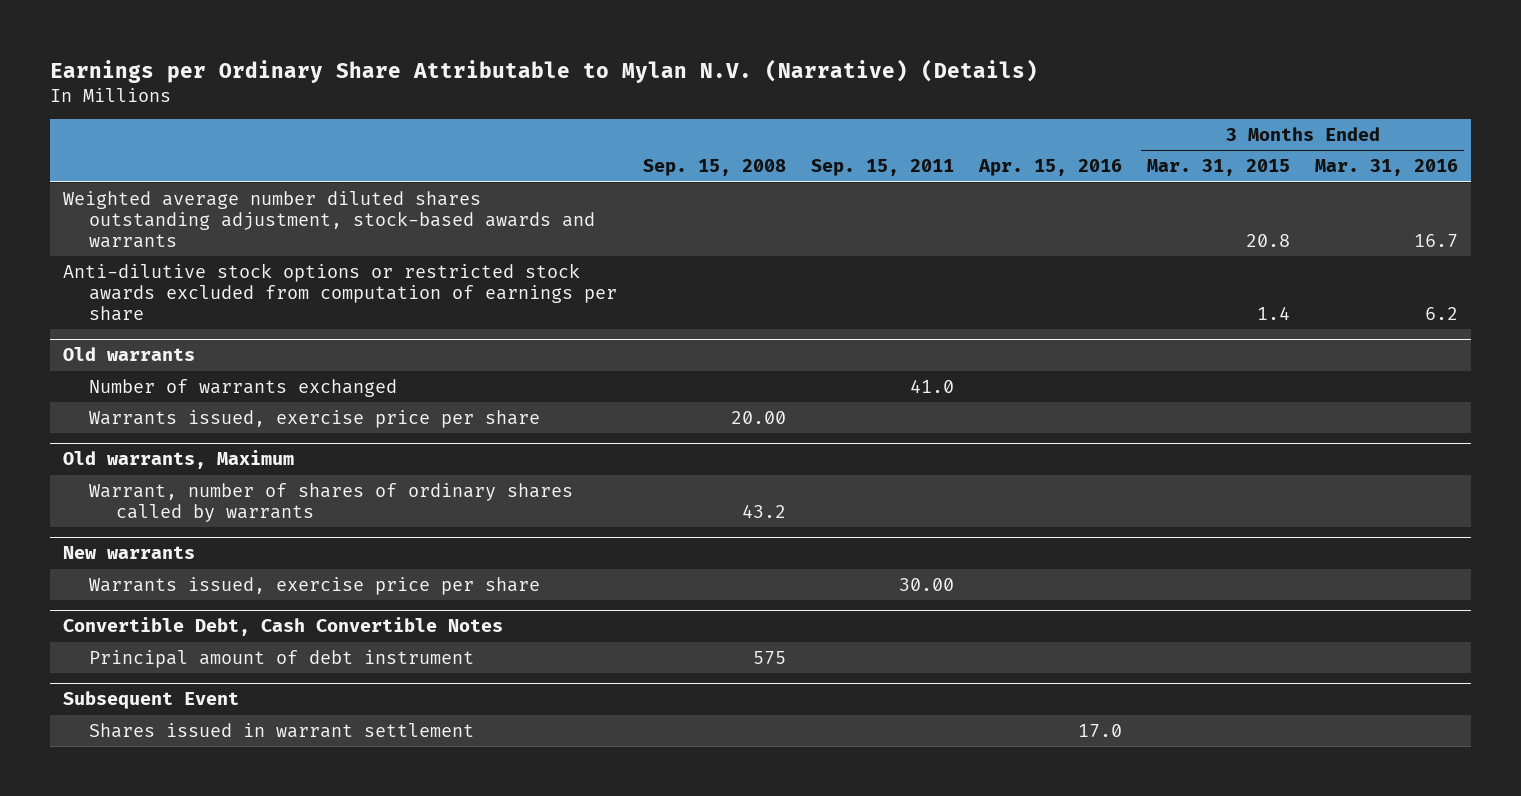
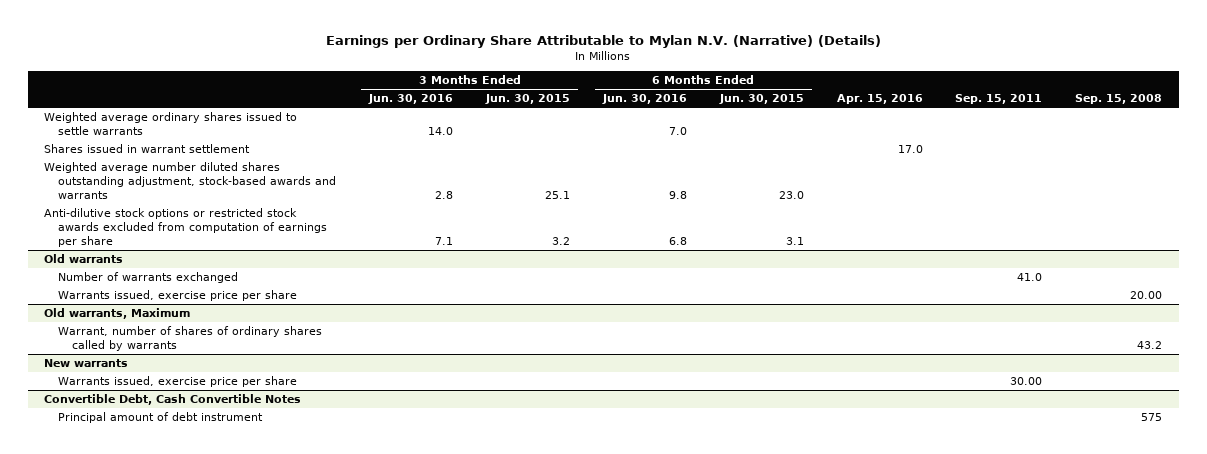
- | Sep. 15, 2008 | Sep. 15, 2011 | Apr. 15, 2016 | 3 Months Ended Mar. 31, 2015 | 3 Months Ended Mar. 31, 2016
+ | 3 Months Ended Jun. 30, 2016 | 3 Months Ended Jun. 30, 2015 | 6 Months Ended Jun. 30, 2016 | 6 Months Ended Jun. 30, 2015 | Apr. 15, 2016 | Sep. 15, 2011 | Sep. 15, 2008
+ Weighted average ordinary shares issued to settle warrants | 14.0 | | 7.0 | | | |
+ Shares issued in warrant settlement | | | | | 17.0 | |
- Subsequent Event
- Shares issued in warrant settlement | | | 17.0 | |

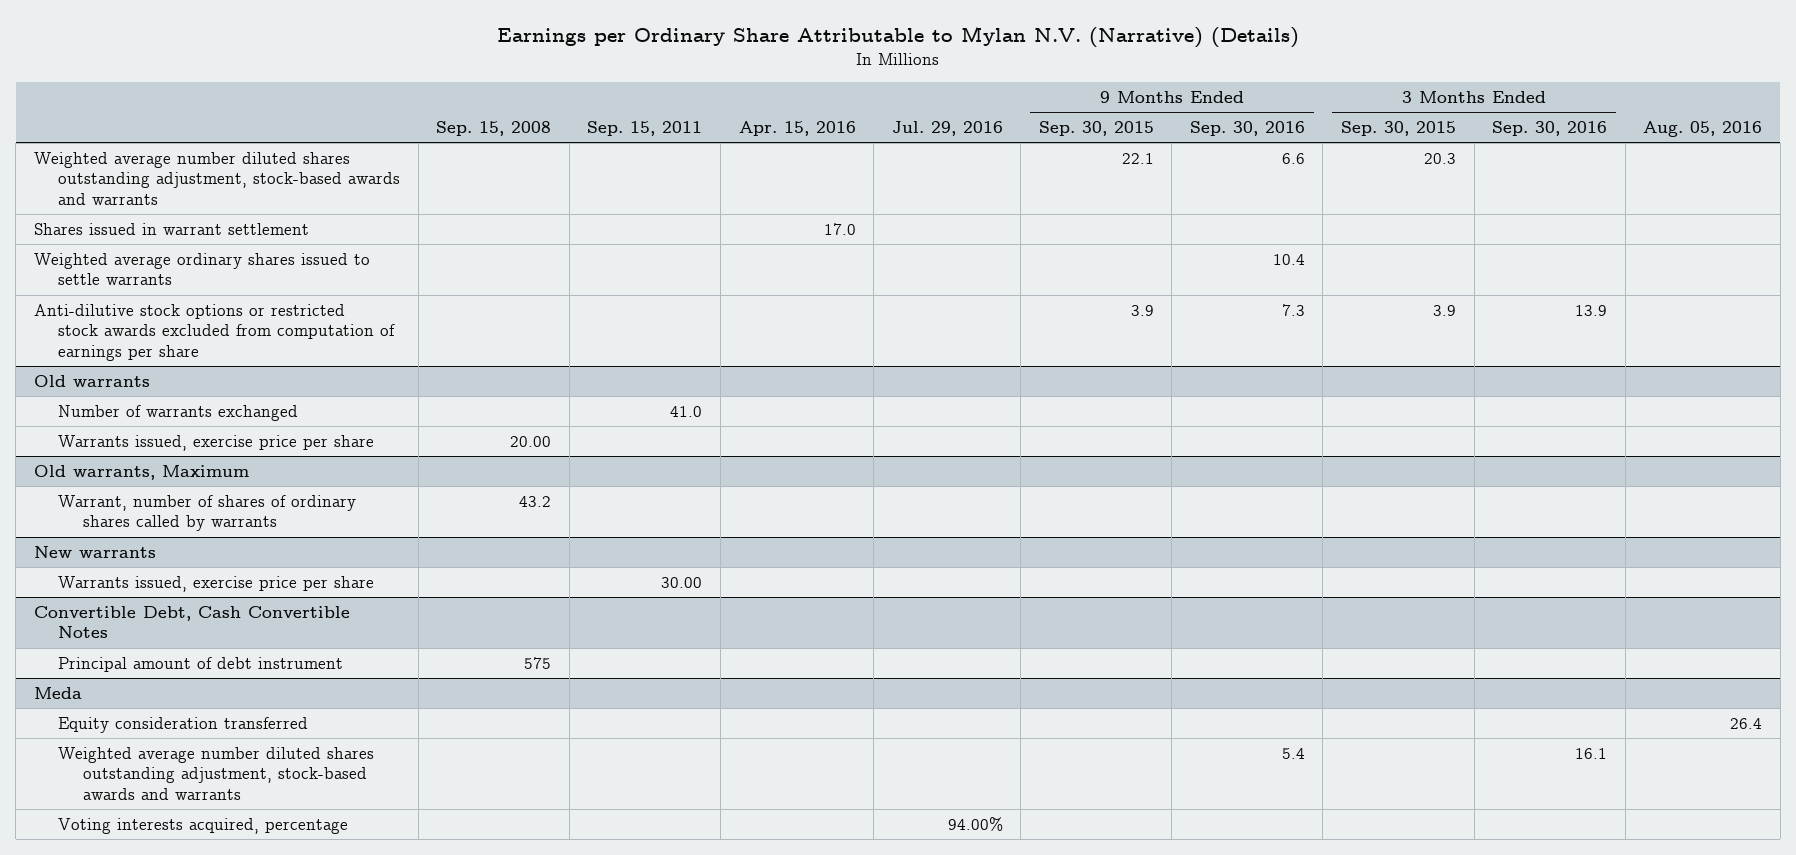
- | 3 Months Ended Jun. 30, 2016 | 3 Months Ended Jun. 30, 2015 | 6 Months Ended Jun. 30, 2016 | 6 Months Ended Jun. 30, 2015 | Apr. 15, 2016 | Sep. 15, 2011 | Sep. 15, 2008
+ | Sep. 15, 2008 | Sep. 15, 2011 | Apr. 15, 2016 | Jul. 29, 2016 | 9 Months Ended Sep. 30, 2015 | 9 Months Ended Sep. 30, 2016 | 3 Months Ended Sep. 30, 2015 | 3 Months Ended Sep. 30, 2016 | Aug. 05, 2016
moved down: Shares issued in warrant settlement | | | 17.0 | | | | | |
moved down: Weighted average ordinary shares issued to settle warrants | | | | | | 10.4 | | |
+ Meda
+ Equity consideration transferred | | | | | | | | | 26.4
+ Weighted average number diluted shares outstanding adjustment, stock-based awards and warrants | | | | | | 5.4 | | 16.1 |
+ Voting interests acquired, percentage | | | | 94.00% | | | | |

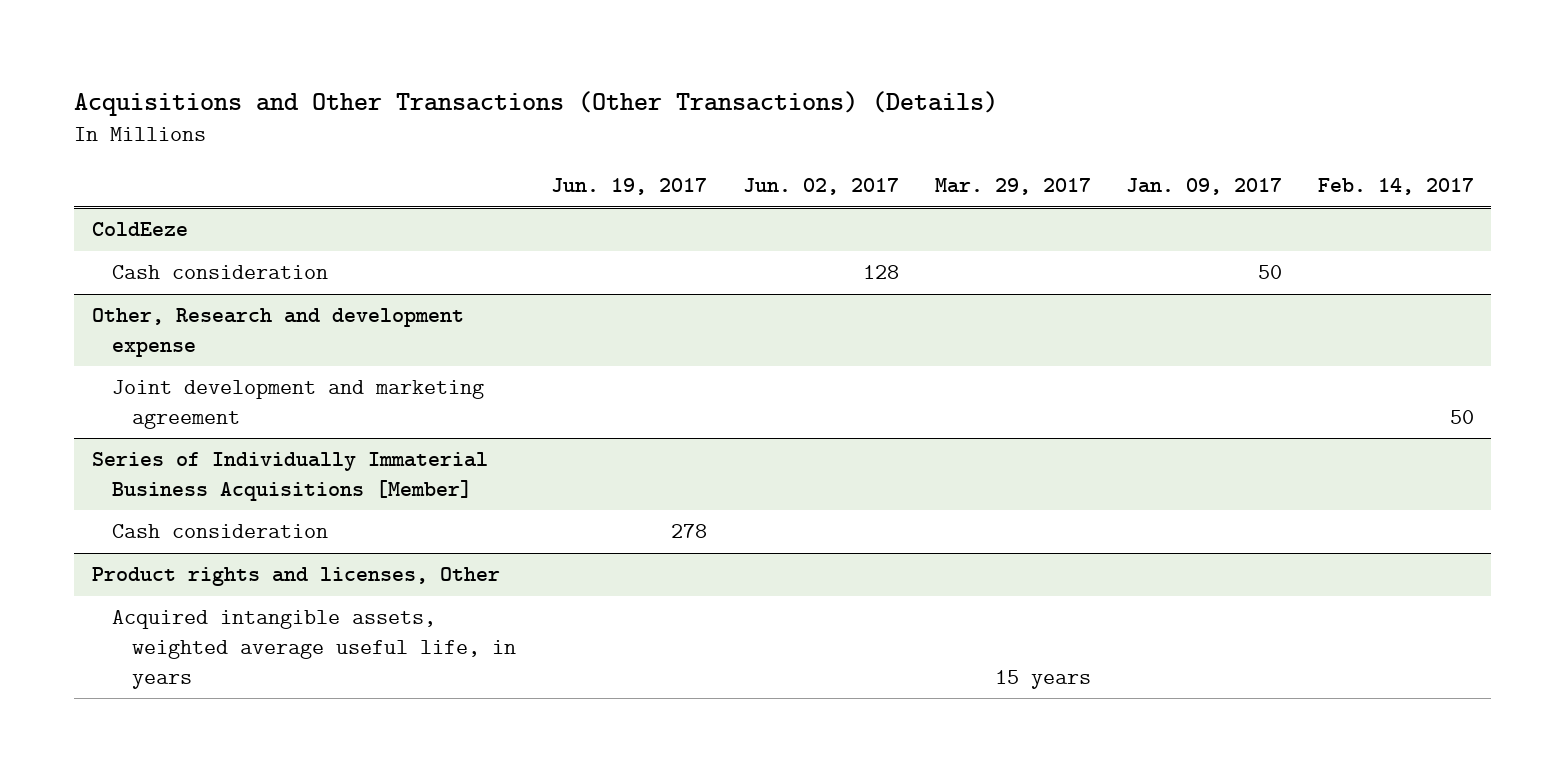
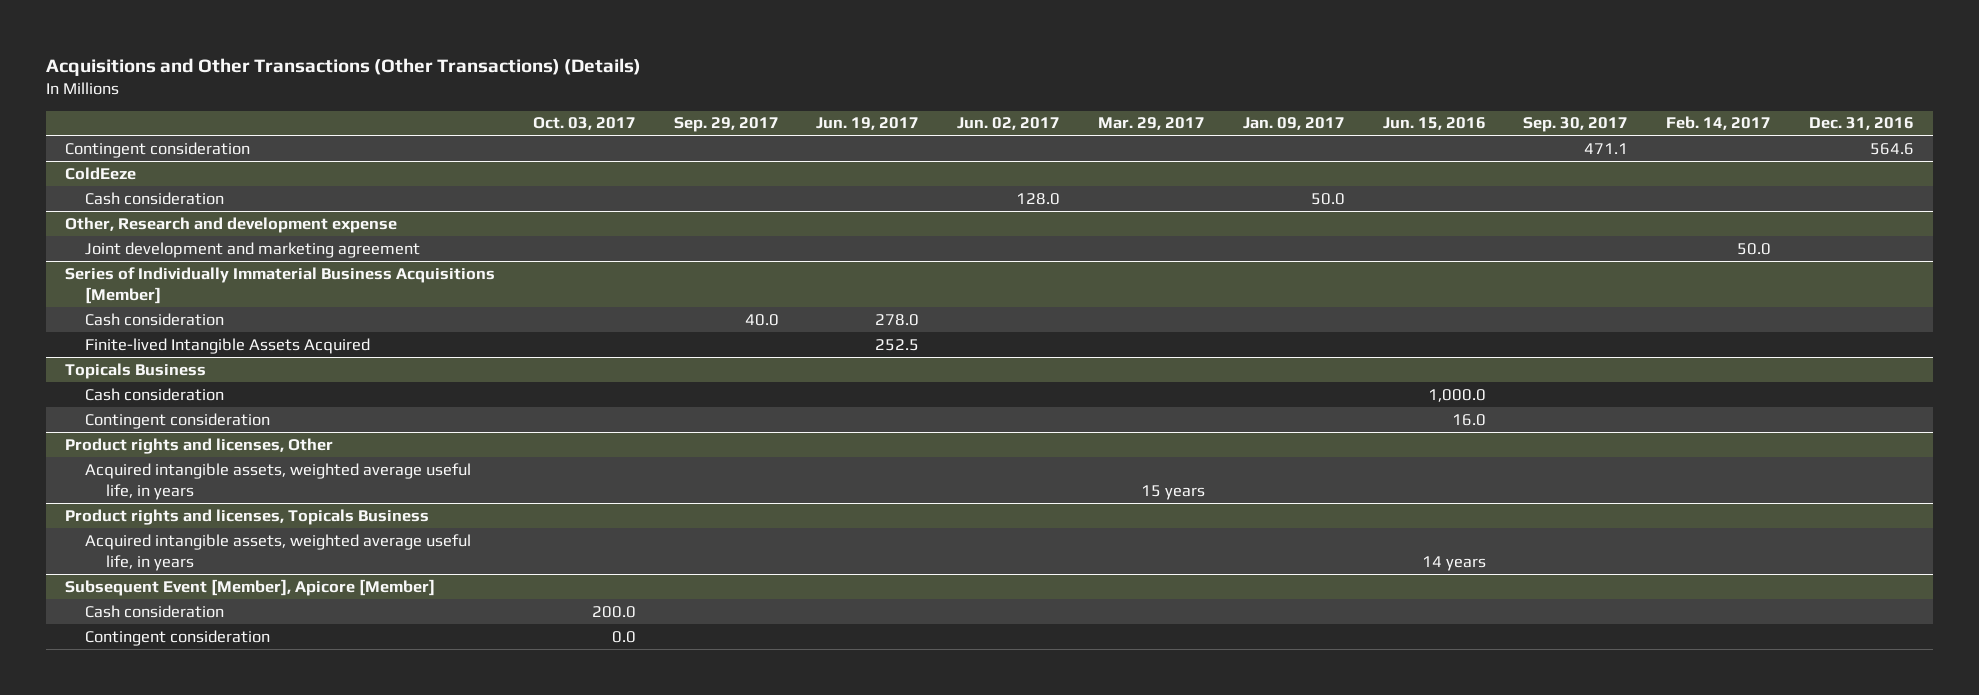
- | Jun. 19, 2017 | Jun. 02, 2017 | Mar. 29, 2017 | Jan. 09, 2017 | Feb. 14, 2017
+ | Oct. 03, 2017 | Sep. 29, 2017 | Jun. 19, 2017 | Jun. 02, 2017 | Mar. 29, 2017 | Jan. 09, 2017 | Jun. 15, 2016 | Sep. 30, 2017 | Feb. 14, 2017 | Dec. 31, 2016
+ Contingent consideration | | | | | | | | 471.1 | | 564.6
@ ColdEeze
- Cash consideration | | 128 | | 50 |
+ Cash consideration | | | | 128.0 | | 50.0 | | | |
@ Other, Research and development expense
- Joint development and marketing agreement | | | | | 50
+ Joint development and marketing agreement | | | | | | | | | 50.0 |
@ Series of Individually Immaterial Business Acquisitions [Member]
- Cash consideration | 278 | | | |
+ Cash consideration | | 40.0 | 278.0 | | | | | | |
+ Finite-lived Intangible Assets Acquired | | | 252.5 | | | | | | |
+ Topicals Business
+ Cash consideration | | | | | | | 1,000.0 | | |
+ Contingent consideration | | | | | | | 16.0 | | |
+ Product rights and licenses, Topicals Business
+ Acquired intangible assets, weighted average useful life, in years | | | | | | | 14 years | | |
+ Subsequent Event [Member], Apicore [Member]
+ Cash consideration | 200.0 | | | | | | | | |
+ Contingent consideration | 0.0 | | | | | | | | |

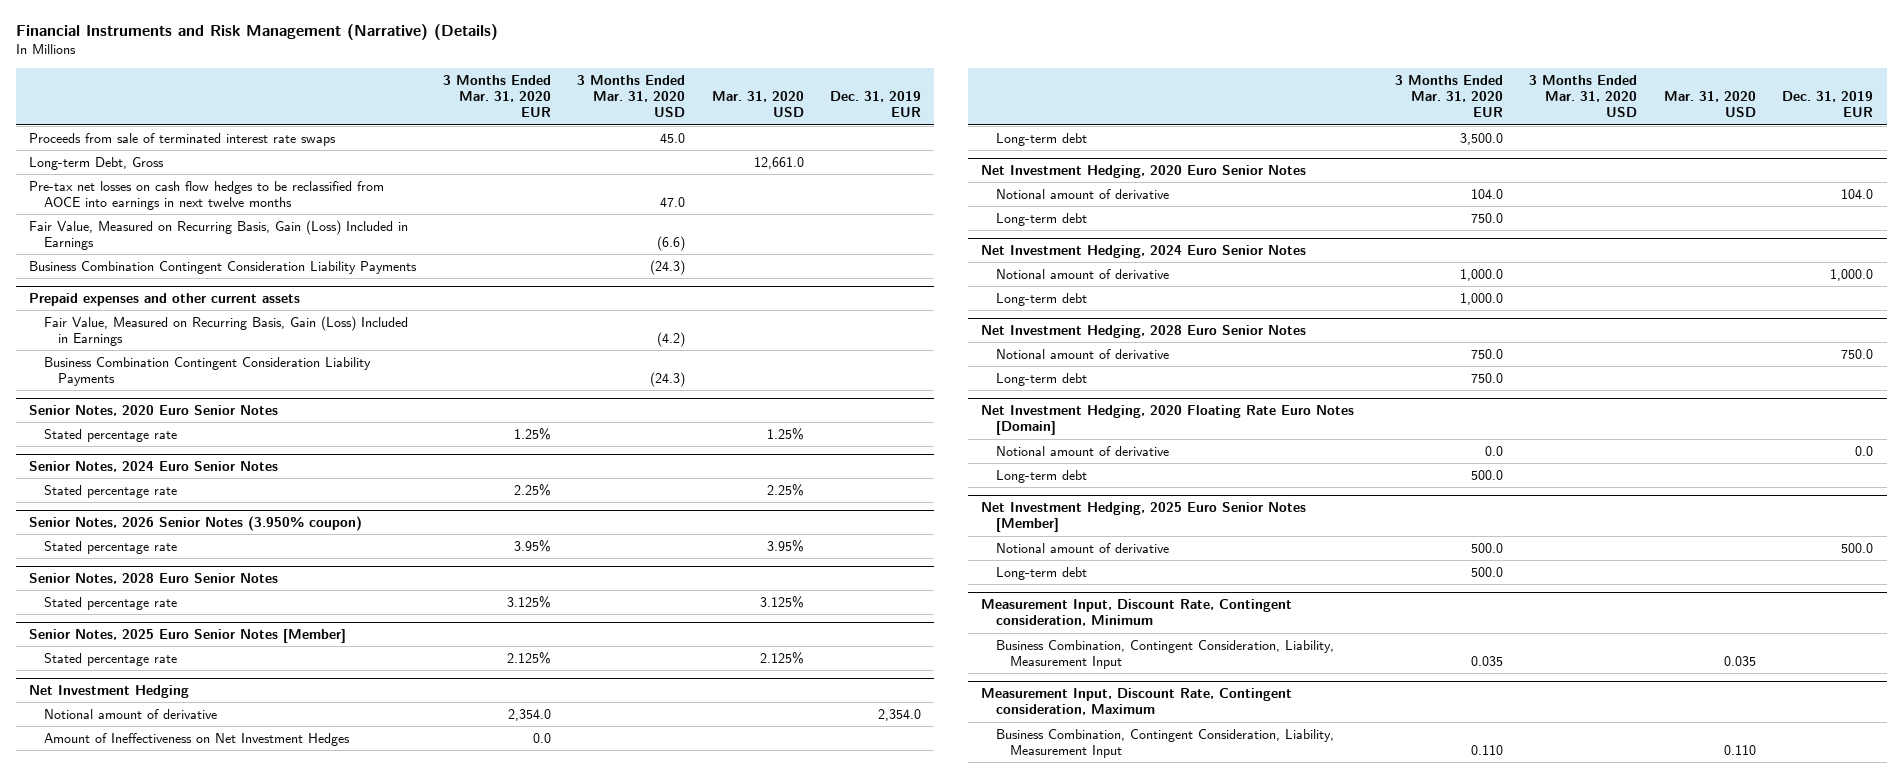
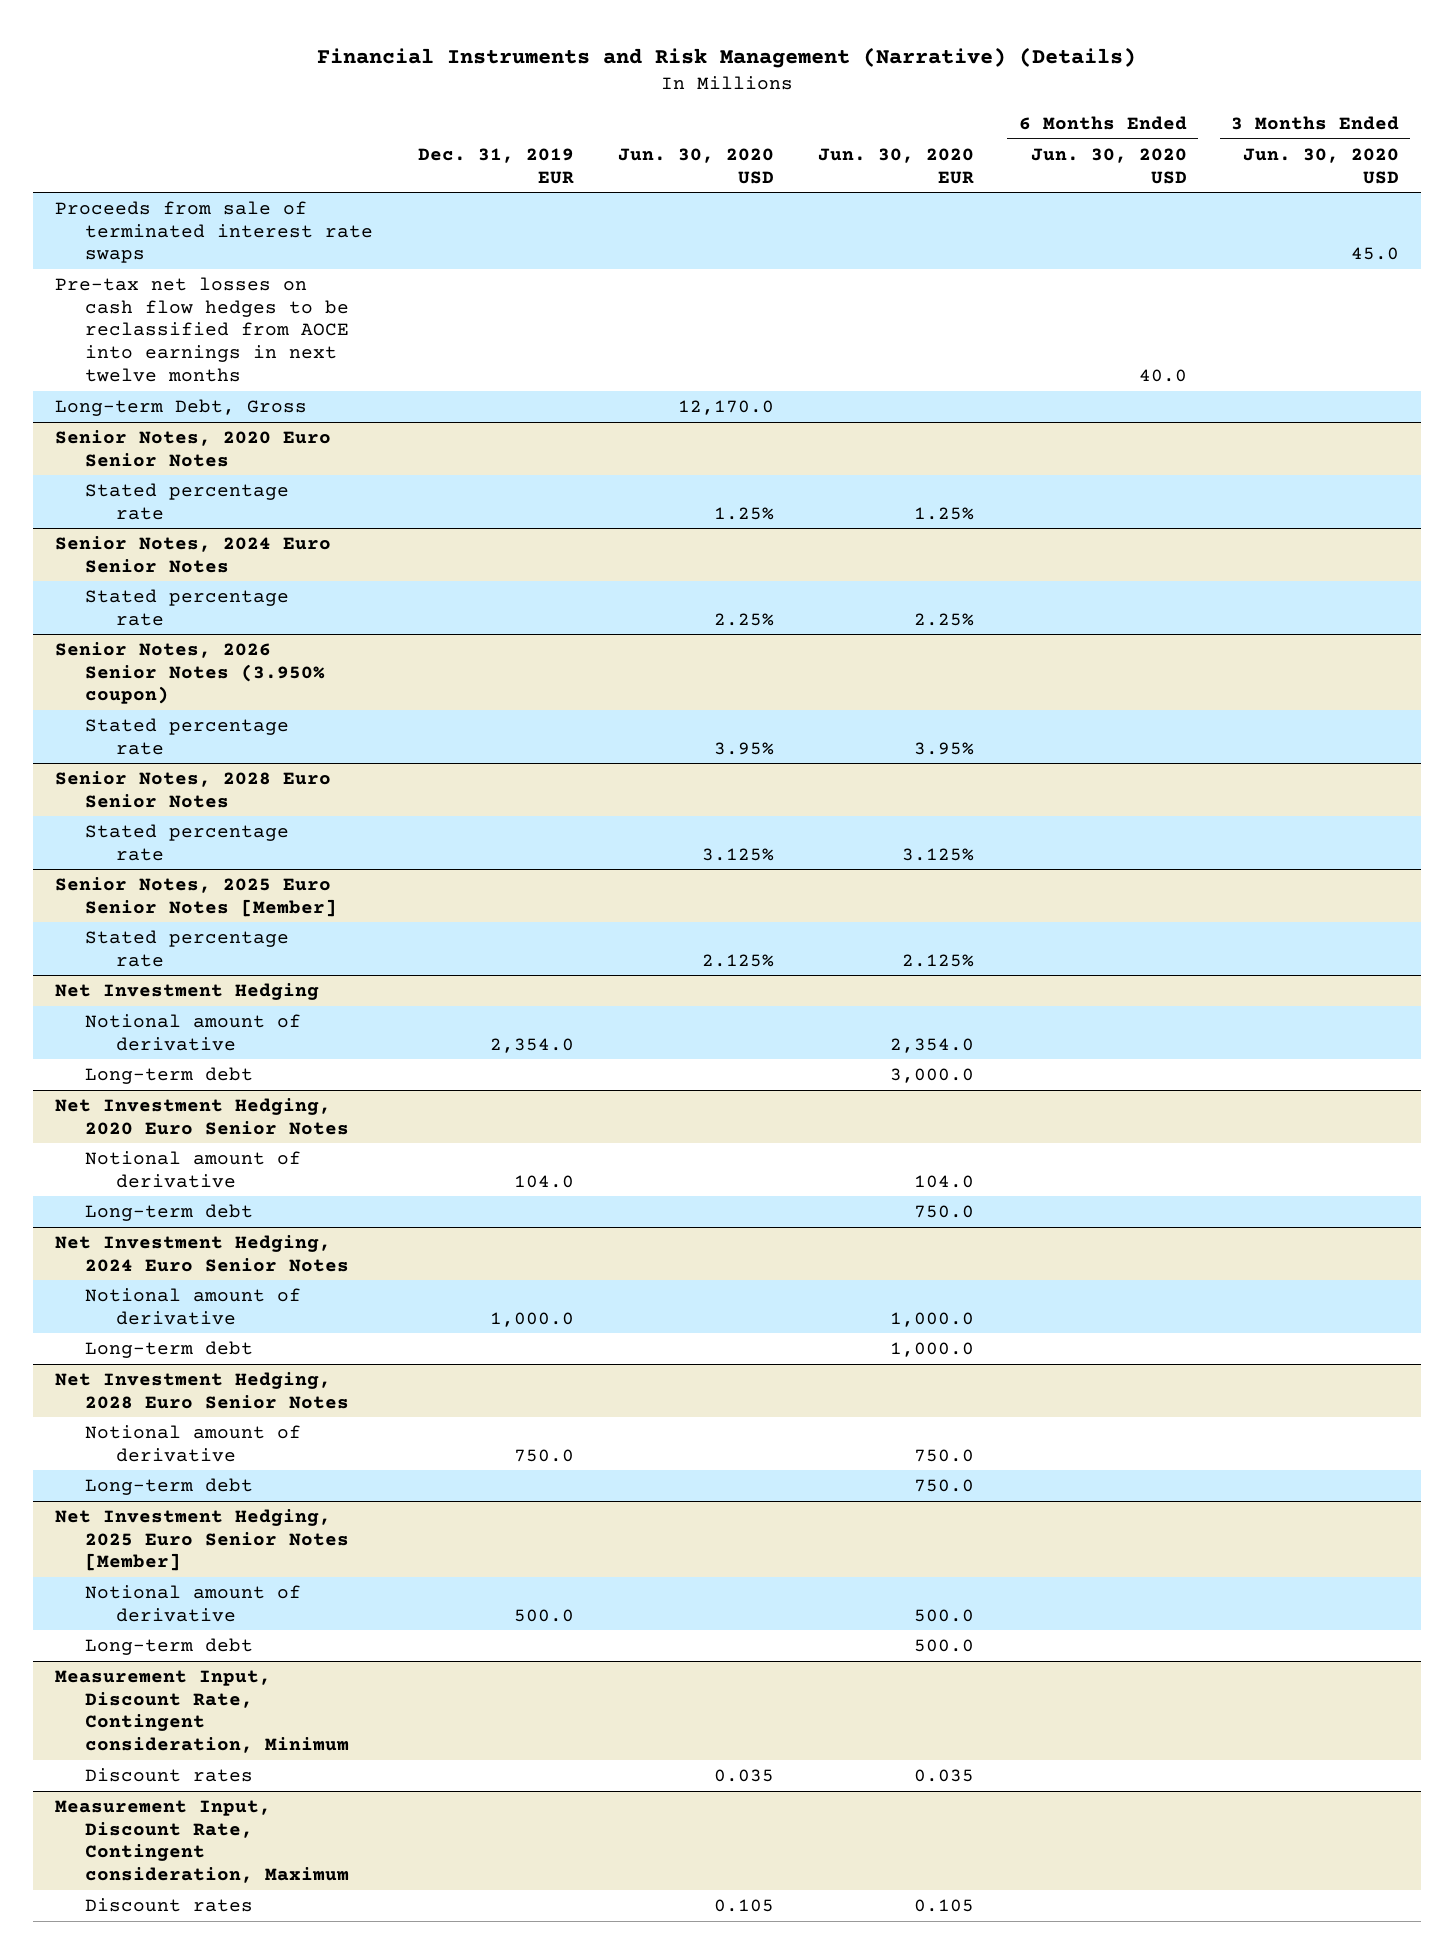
- | 3 Months Ended Mar. 31, 2020 EUR | 3 Months Ended Mar. 31, 2020 USD | Mar. 31, 2020 USD | Dec. 31, 2019 EUR
+ | Dec. 31, 2019 EUR | Jun. 30, 2020 USD | Jun. 30, 2020 EUR | 6 Months Ended Jun. 30, 2020 USD | 3 Months Ended Jun. 30, 2020 USD
- Fair Value, Measured on Recurring Basis, Gain (Loss) Included in Earnings | | (6.6) | |
- Business Combination Contingent Consideration Liability Payments | | (24.3) | |
- Prepaid expenses and other current assets
- Fair Value, Measured on Recurring Basis, Gain (Loss) Included in Earnings | | (4.2) | |
- Business Combination Contingent Consideration Liability Payments | | (24.3) | |
moved down: Long-term Debt, Gross | | 12,170.0 | | |
@ Net Investment Hedging
- Amount of Ineffectiveness on Net Investment Hedges | 0.0 | | |
- Net Investment Hedging, 2020 Floating Rate Euro Notes [Domain]
- Notional amount of derivative | 0.0 | | | 0.0
- Long-term debt | 500.0 | | |
@ Measurement Input, Discount Rate, Contingent consideration, Minimum
- Business Combination, Contingent Consideration, Liability, Measurement Input | 0.035 | | 0.035 |
+ Discount rates | | 0.035 | 0.035 | |
@ Measurement Input, Discount Rate, Contingent consideration, Maximum
- Business Combination, Contingent Consideration, Liability, Measurement Input | 0.110 | | 0.110 |
+ Discount rates | | 0.105 | 0.105 | |

